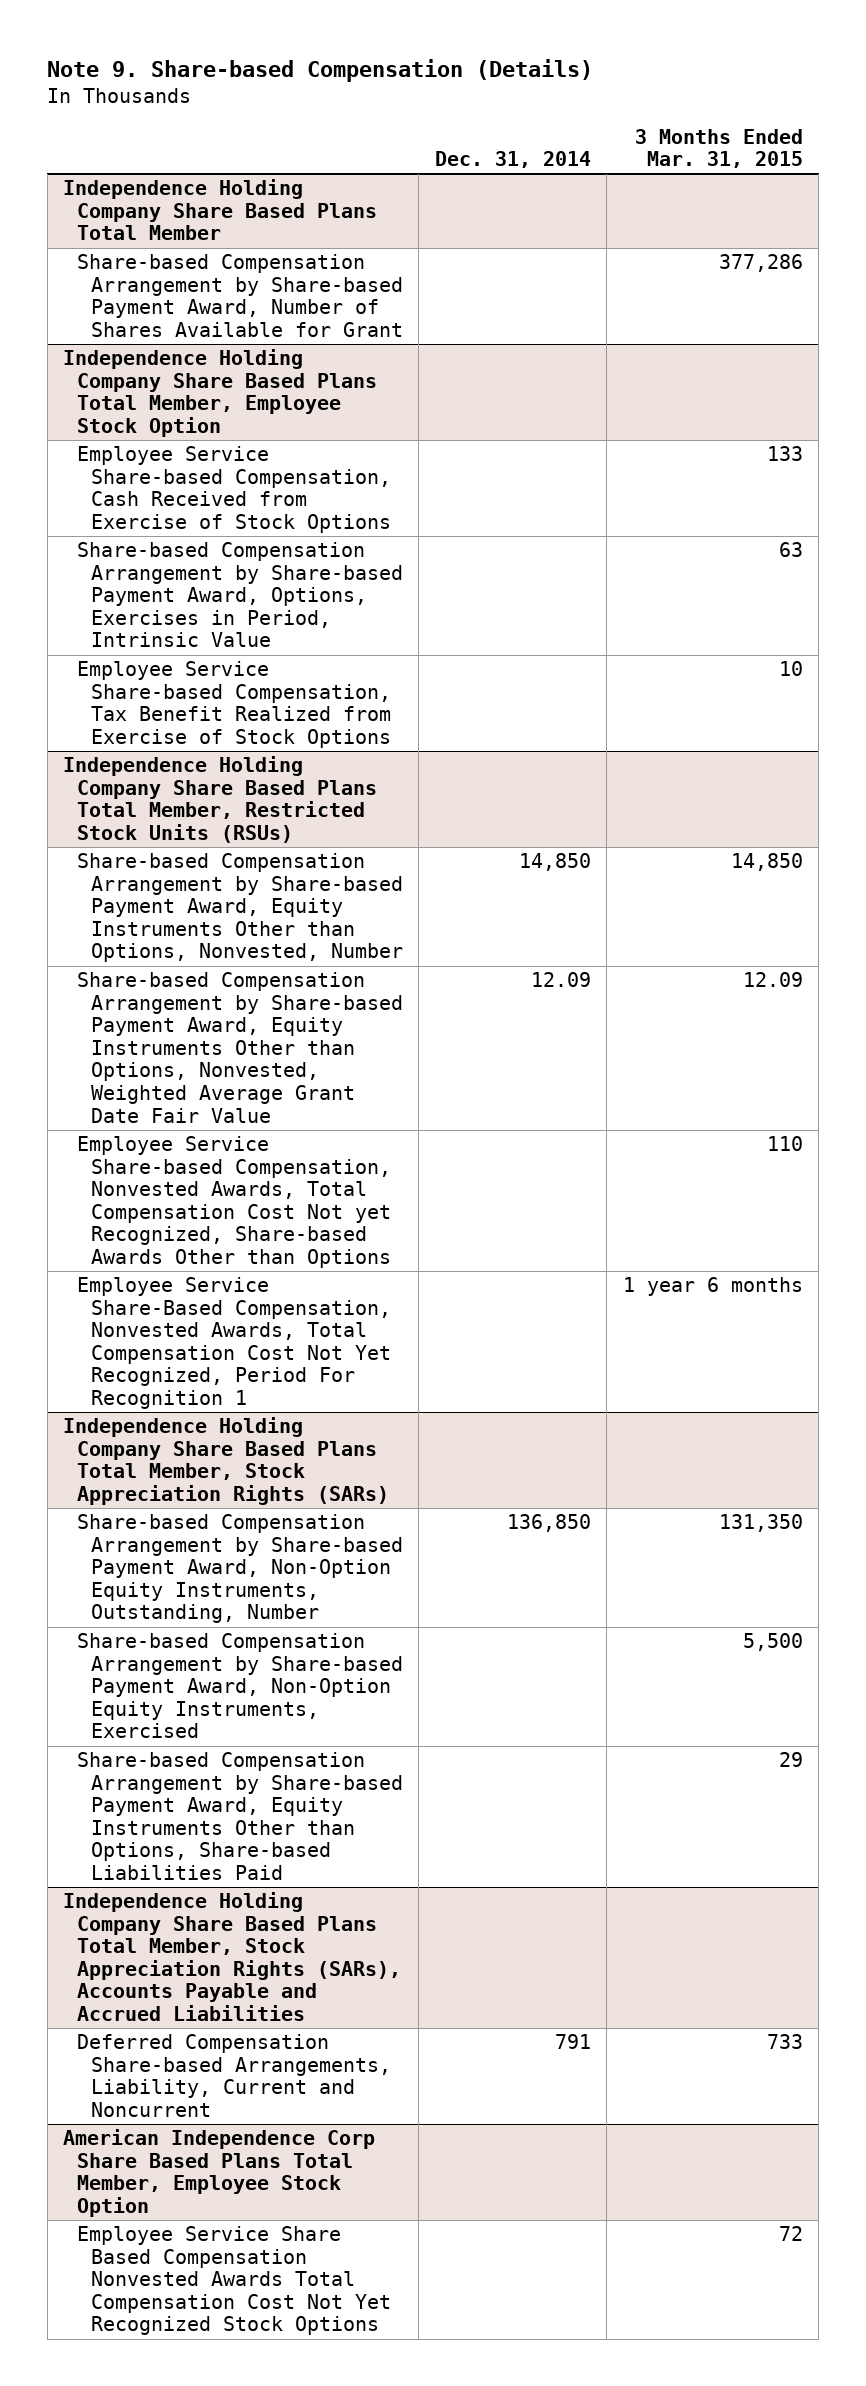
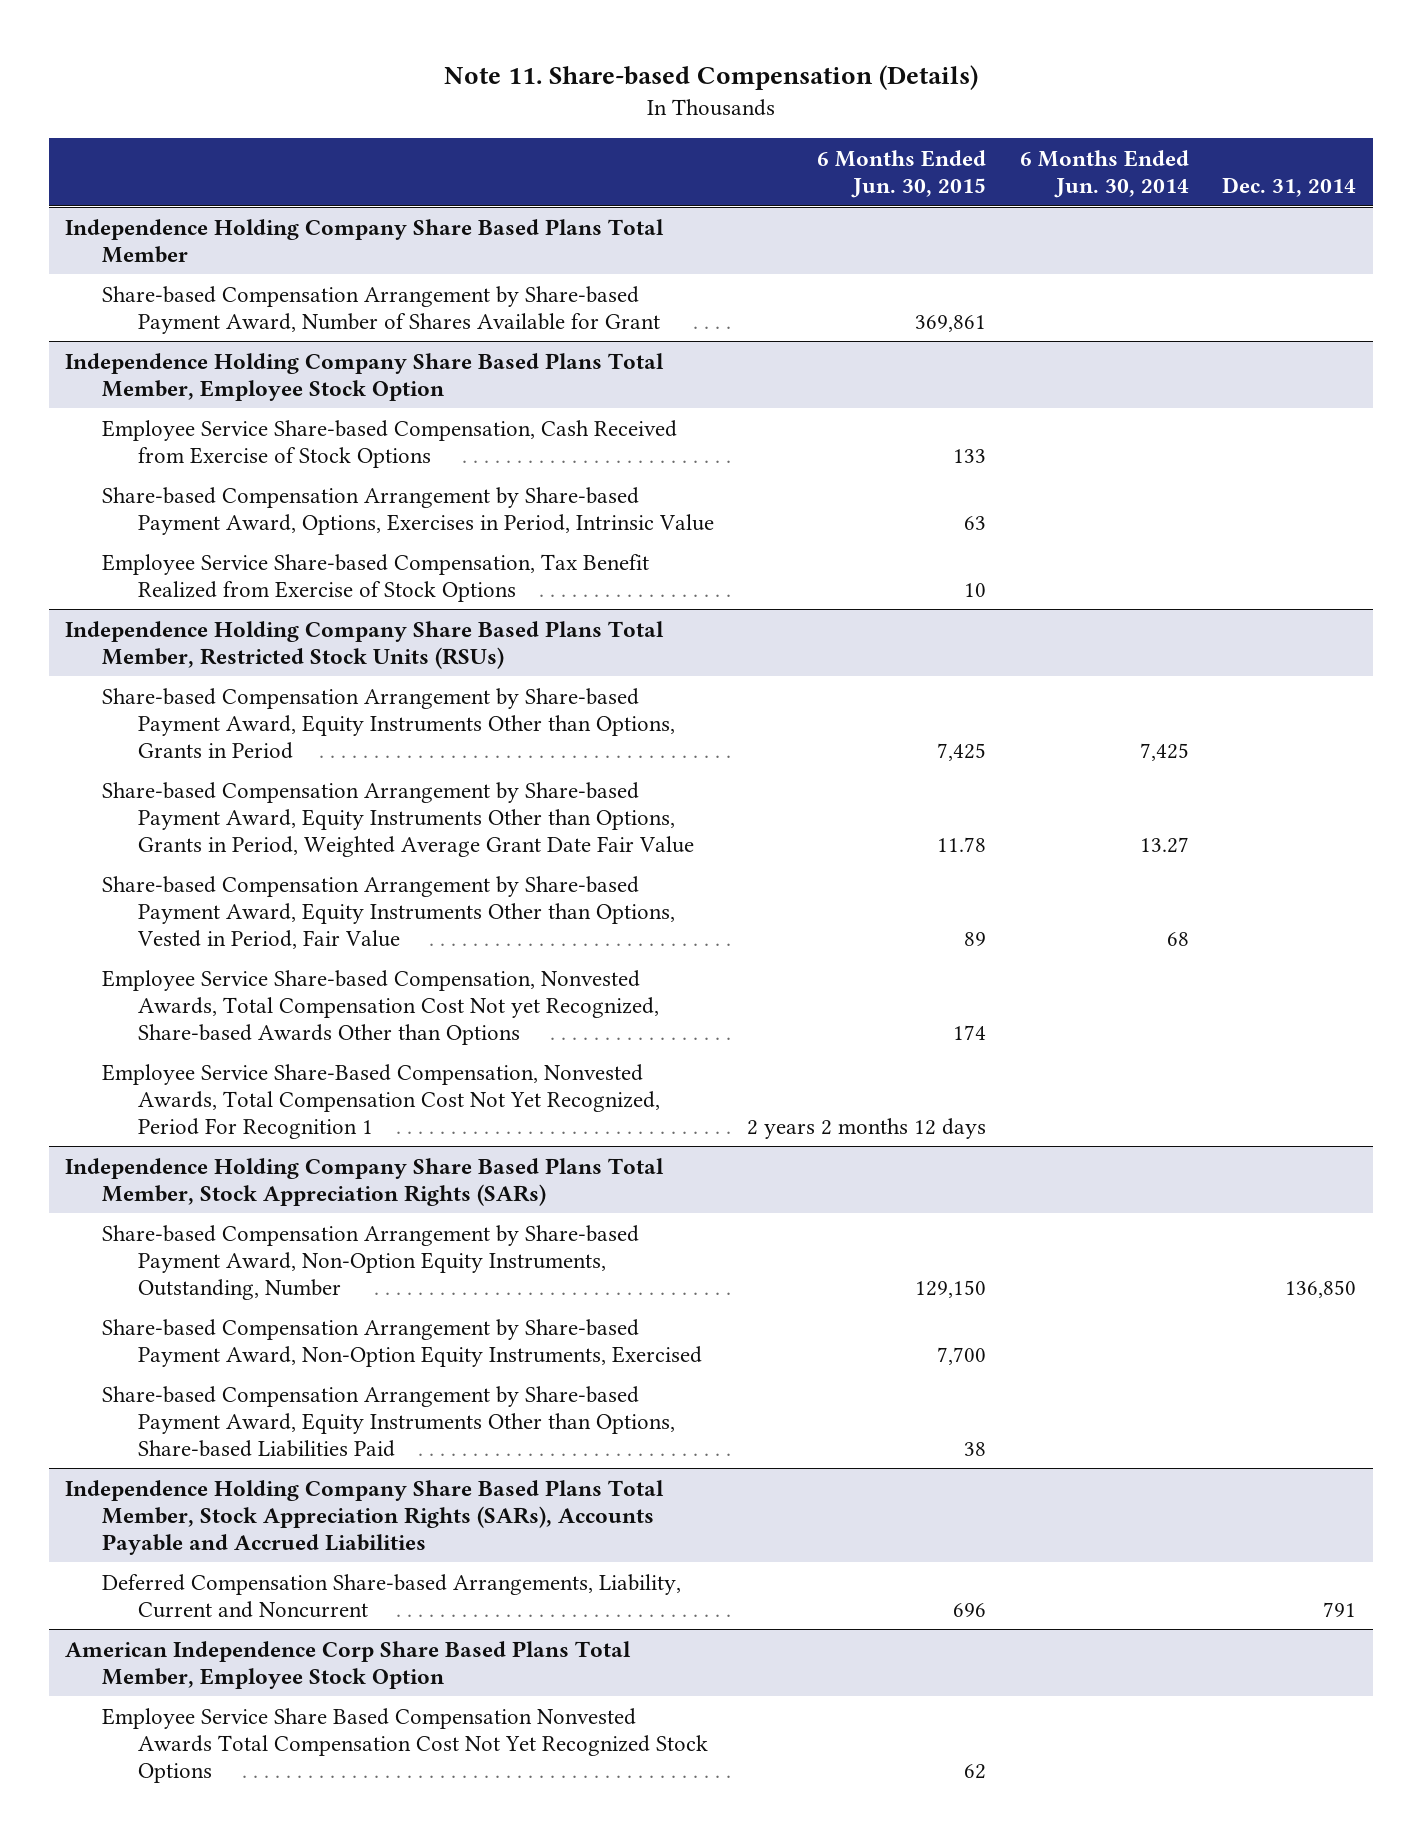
- Note 9. Share-based Compensation (Details)
+ Note 11. Share-based Compensation (Details)
- | Dec. 31, 2014 | 3 Months Ended Mar. 31, 2015
+ | 6 Months Ended Jun. 30, 2015 | 6 Months Ended Jun. 30, 2014 | Dec. 31, 2014
@ Independence Holding Company Share Based Plans Total Member, Restricted Stock Units (RSUs)
- Share-based Compensation Arrangement by Share-based Payment Award, Equity Instruments Other than Options, Nonvested, Number | 14,850 | 14,850
- Share-based Compensation Arrangement by Share-based Payment Award, Equity Instruments Other than Options, Nonvested, Weighted Average Grant Date Fair Value | 12.09 | 12.09
+ Share-based Compensation Arrangement by Share-based Payment Award, Equity Instruments Other than Options, Grants in Period | 7,425 | 7,425 |
+ Share-based Compensation Arrangement by Share-based Payment Award, Equity Instruments Other than Options, Grants in Period, Weighted Average Grant Date Fair Value | 11.78 | 13.27 |
+ Share-based Compensation Arrangement by Share-based Payment Award, Equity Instruments Other than Options, Vested in Period, Fair Value | 89 | 68 |

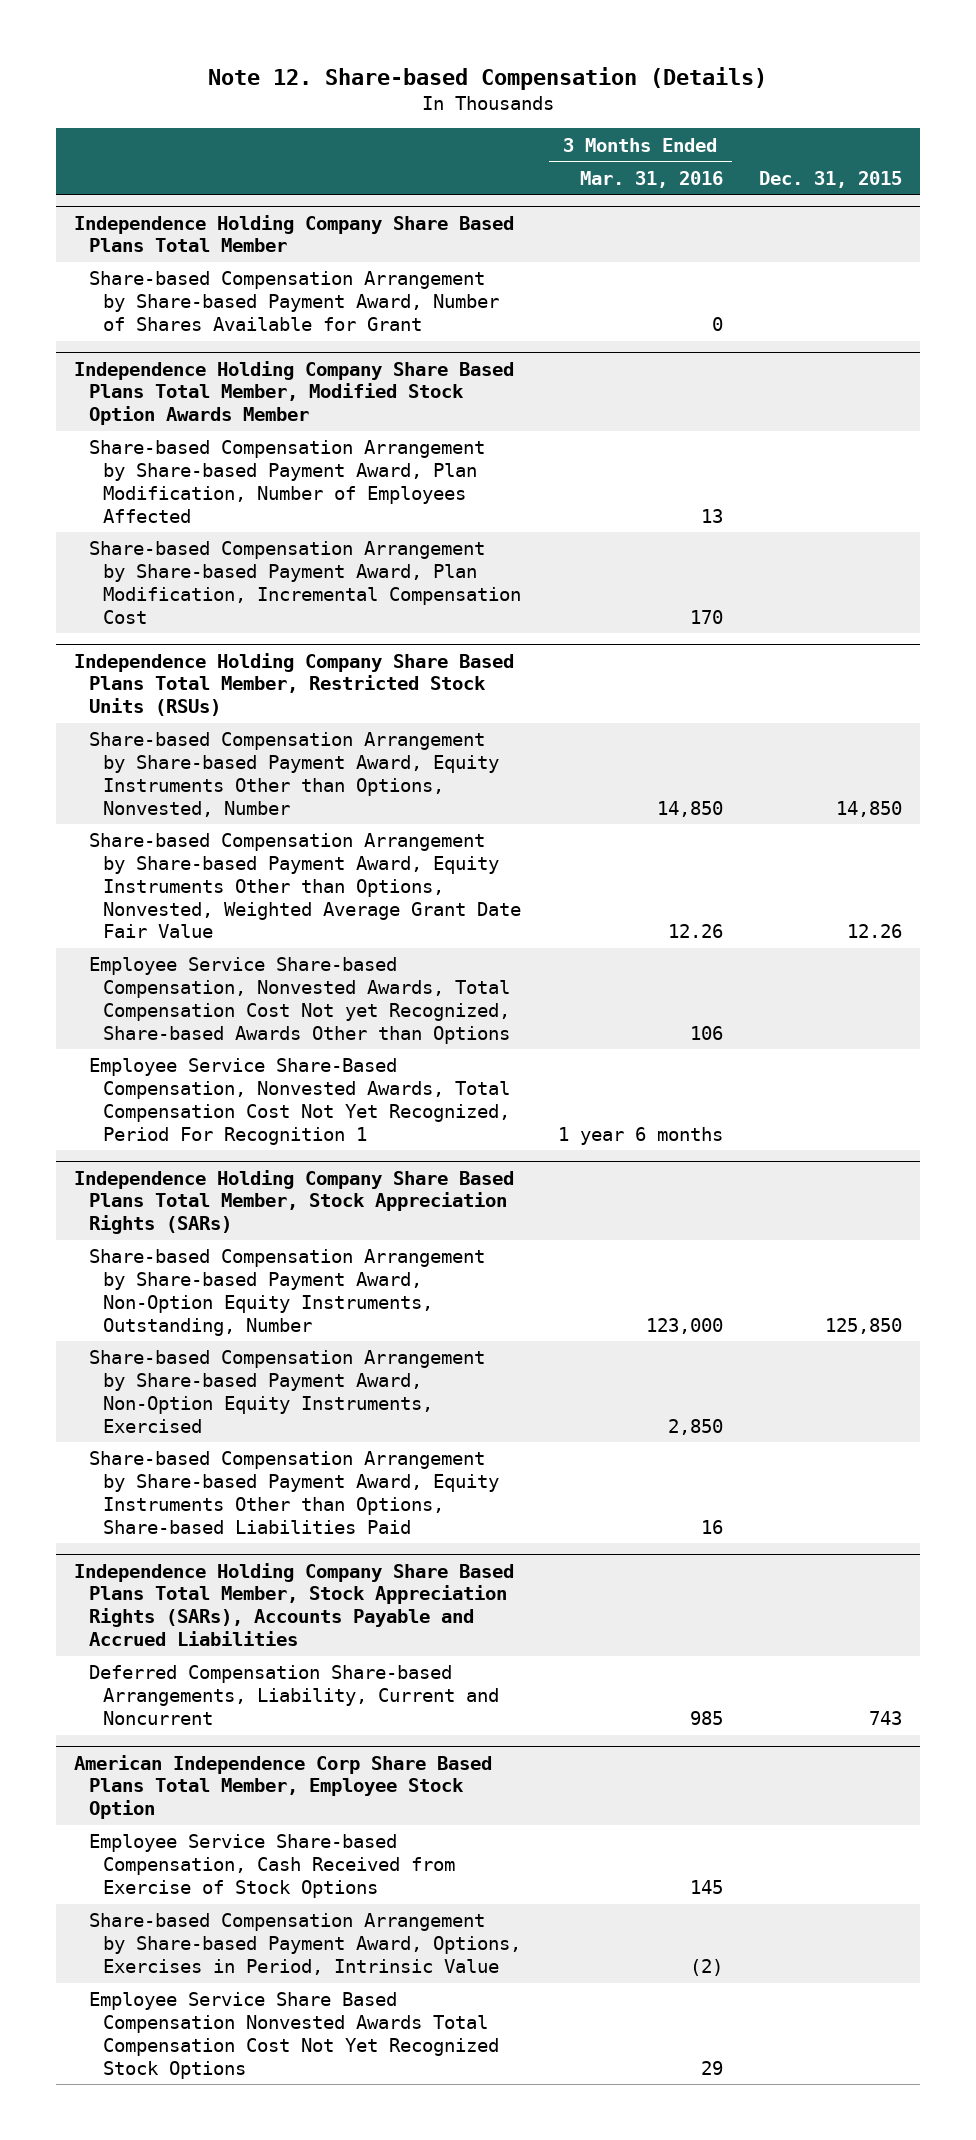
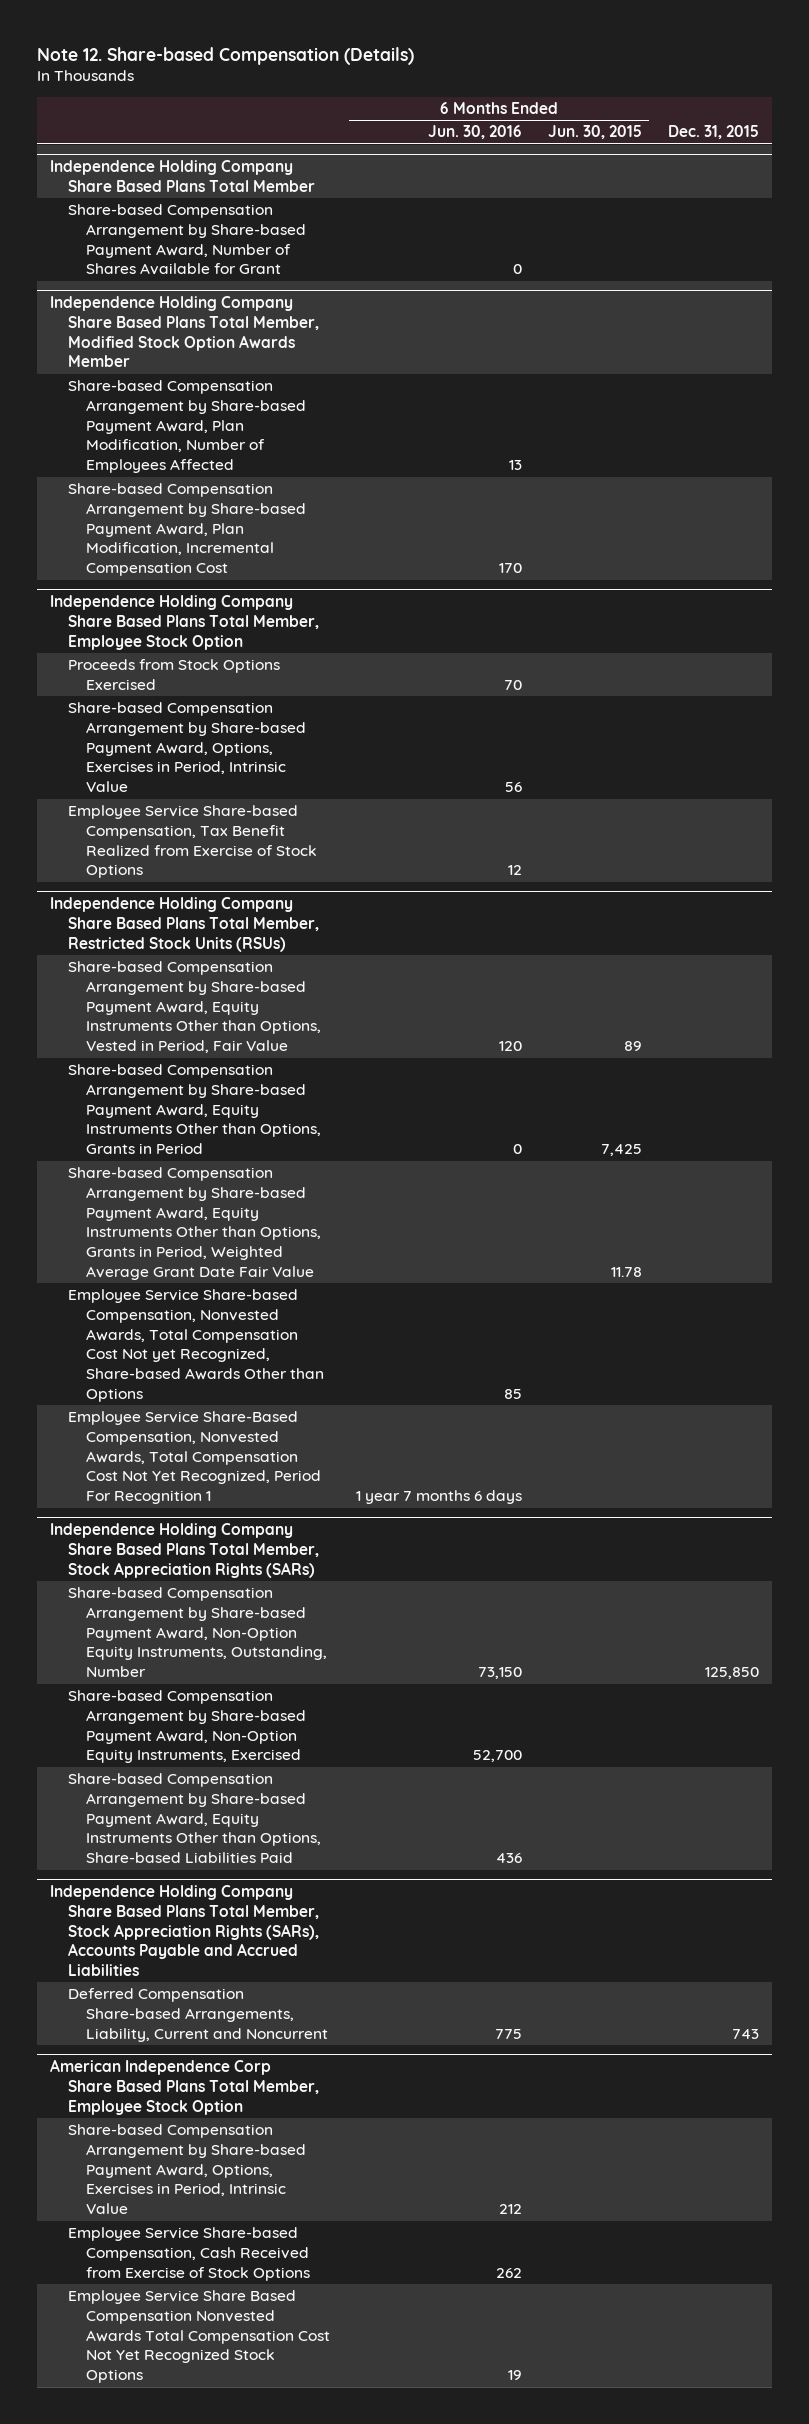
- | 3 Months Ended Mar. 31, 2016 | Dec. 31, 2015
+ | 6 Months Ended Jun. 30, 2016 | 6 Months Ended Jun. 30, 2015 | Dec. 31, 2015
+ Independence Holding Company Share Based Plans Total Member, Employee Stock Option
+ Proceeds from Stock Options Exercised | 70 | |
+ Share-based Compensation Arrangement by Share-based Payment Award, Options, Exercises in Period, Intrinsic Value | 56 | |
+ Employee Service Share-based Compensation, Tax Benefit Realized from Exercise of Stock Options | 12 | |
@ Independence Holding Company Share Based Plans Total Member, Restricted Stock Units (RSUs)
- Share-based Compensation Arrangement by Share-based Payment Award, Equity Instruments Other than Options, Nonvested, Number | 14,850 | 14,850
- Share-based Compensation Arrangement by Share-based Payment Award, Equity Instruments Other than Options, Nonvested, Weighted Average Grant Date Fair Value | 12.26 | 12.26
+ Share-based Compensation Arrangement by Share-based Payment Award, Equity Instruments Other than Options, Vested in Period, Fair Value | 120 | 89 |
+ Share-based Compensation Arrangement by Share-based Payment Award, Equity Instruments Other than Options, Grants in Period | 0 | 7,425 |
+ Share-based Compensation Arrangement by Share-based Payment Award, Equity Instruments Other than Options, Grants in Period, Weighted Average Grant Date Fair Value | | 11.78 |
@ American Independence Corp Share Based Plans Total Member, Employee Stock Option
moved down: Employee Service Share-based Compensation, Cash Received from Exercise of Stock Options | 262 | |

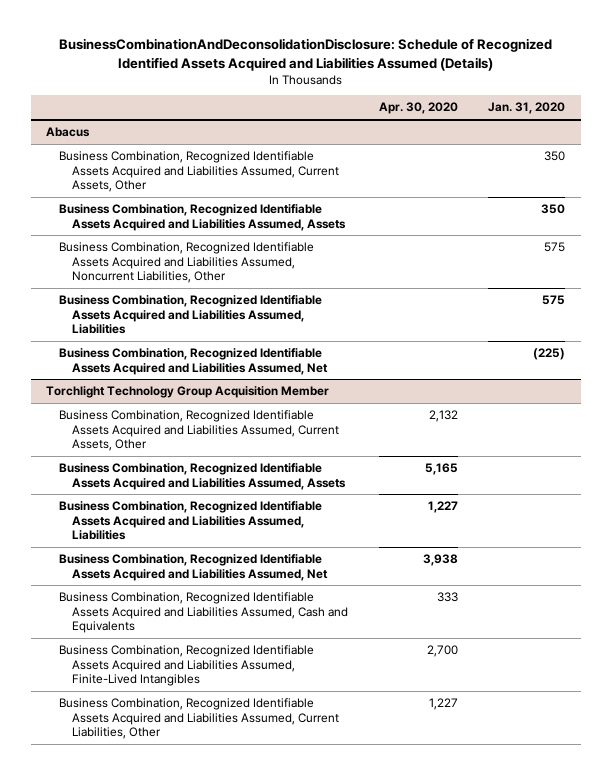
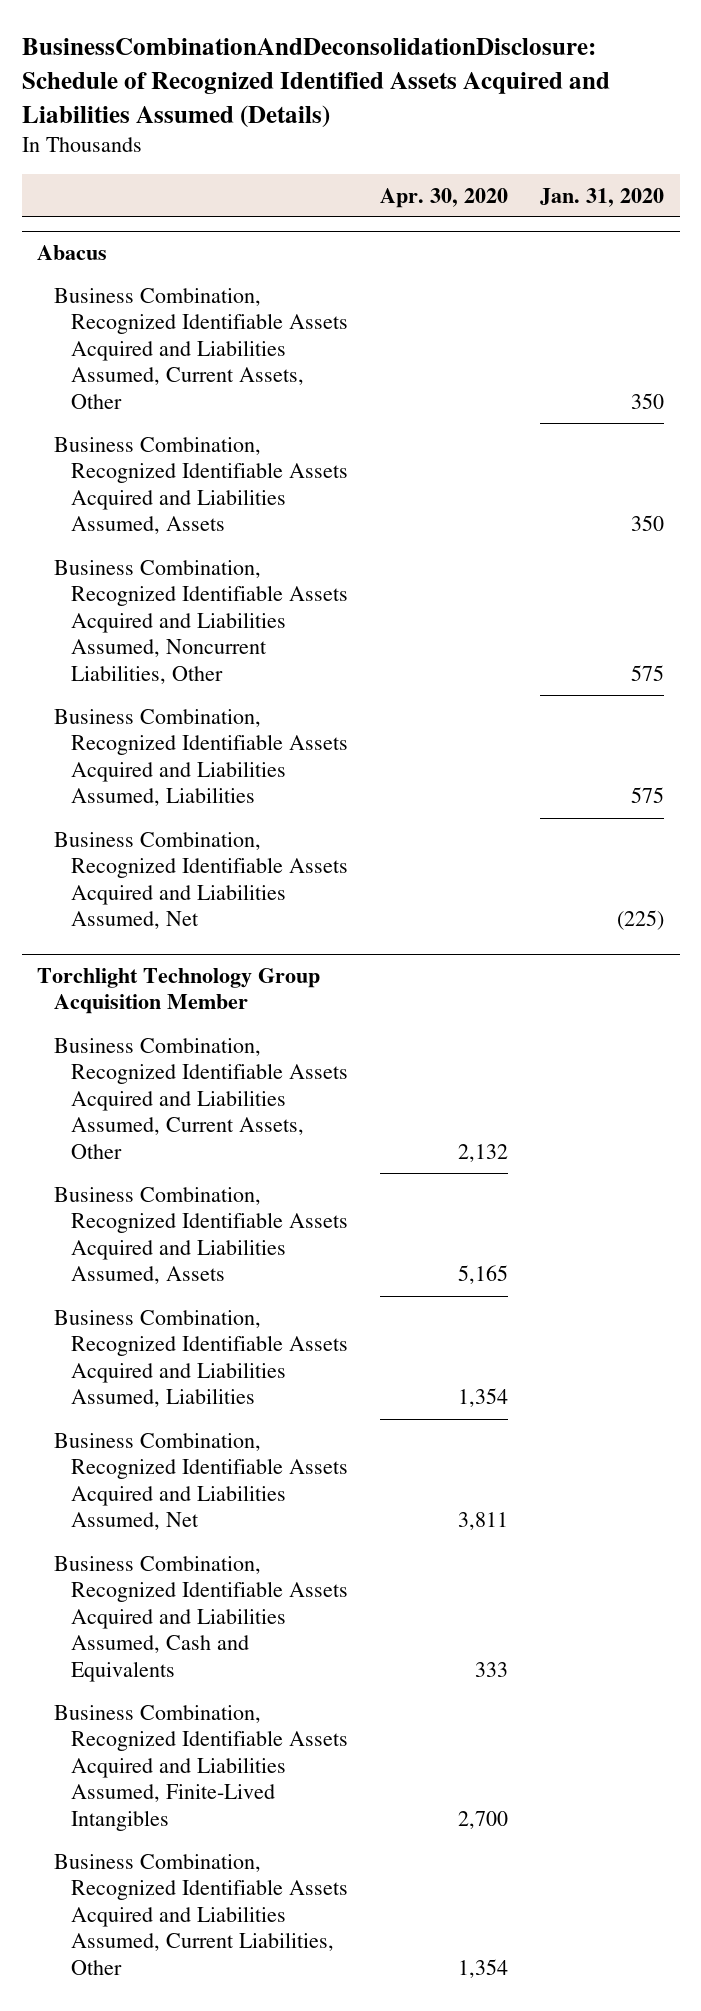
@ Torchlight Technology Group Acquisition Member
- Business Combination, Recognized Identifiable Assets Acquired and Liabilities Assumed, Liabilities | 1,227 |
- Business Combination, Recognized Identifiable Assets Acquired and Liabilities Assumed, Net | 3,938 |
+ Business Combination, Recognized Identifiable Assets Acquired and Liabilities Assumed, Liabilities | 1,354 |
+ Business Combination, Recognized Identifiable Assets Acquired and Liabilities Assumed, Net | 3,811 |
- Business Combination, Recognized Identifiable Assets Acquired and Liabilities Assumed, Current Liabilities, Other | 1,227 |
+ Business Combination, Recognized Identifiable Assets Acquired and Liabilities Assumed, Current Liabilities, Other | 1,354 |

